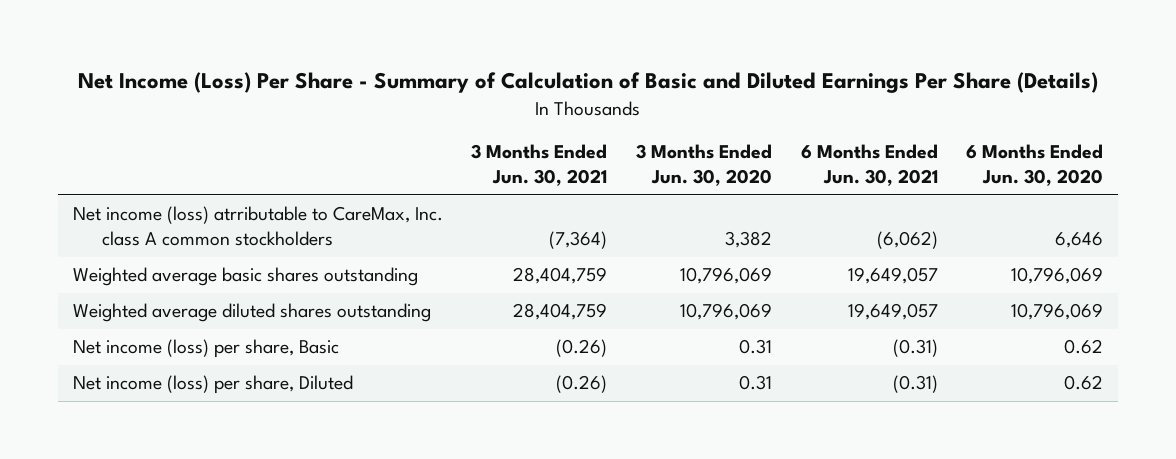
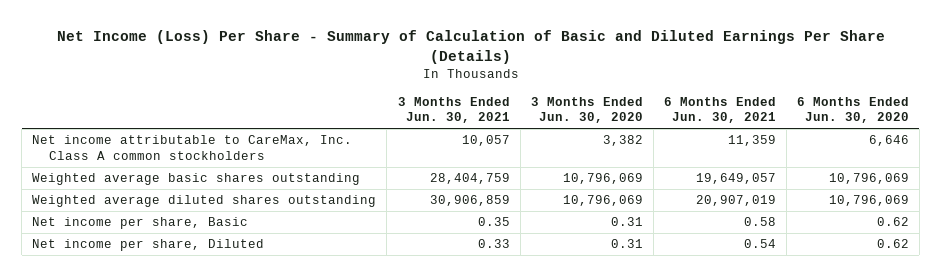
- Net income (loss) atrributable to CareMax, Inc. class A common stockholders | (7,364) | 3,382 | (6,062) | 6,646
+ Net income attributable to CareMax, Inc. Class A common stockholders | 10,057 | 3,382 | 11,359 | 6,646
- Weighted average diluted shares outstanding | 28,404,759 | 10,796,069 | 19,649,057 | 10,796,069
- Net income (loss) per share, Basic | (0.26) | 0.31 | (0.31) | 0.62
- Net income (loss) per share, Diluted | (0.26) | 0.31 | (0.31) | 0.62
+ Weighted average diluted shares outstanding | 30,906,859 | 10,796,069 | 20,907,019 | 10,796,069
+ Net income per share, Basic | 0.35 | 0.31 | 0.58 | 0.62
+ Net income per share, Diluted | 0.33 | 0.31 | 0.54 | 0.62

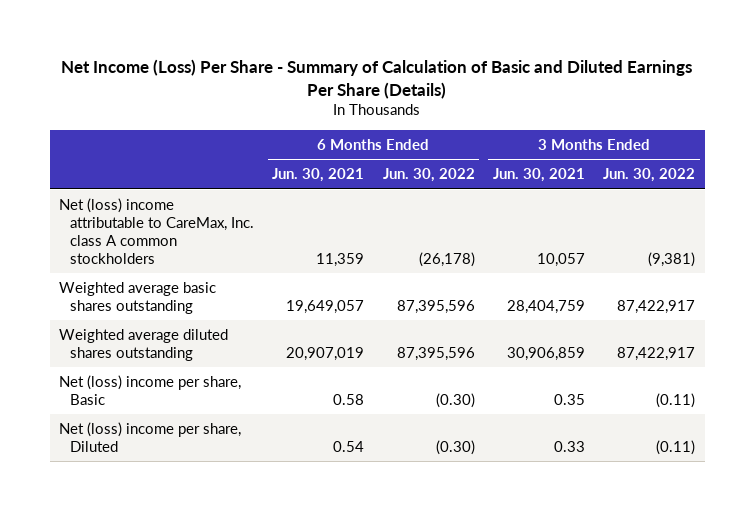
- | 3 Months Ended Jun. 30, 2021 | 3 Months Ended Jun. 30, 2020 | 6 Months Ended Jun. 30, 2021 | 6 Months Ended Jun. 30, 2020
+ | 6 Months Ended Jun. 30, 2021 | 6 Months Ended Jun. 30, 2022 | 3 Months Ended Jun. 30, 2021 | 3 Months Ended Jun. 30, 2022
- Net income attributable to CareMax, Inc. Class A common stockholders | 10,057 | 3,382 | 11,359 | 6,646
+ Net (loss) income attributable to CareMax, Inc. class A common stockholders | 11,359 | (26,178) | 10,057 | (9,381)
- Net income per share, Basic | 0.35 | 0.31 | 0.58 | 0.62
- Net income per share, Diluted | 0.33 | 0.31 | 0.54 | 0.62
+ Net (loss) income per share, Basic | 0.58 | (0.30) | 0.35 | (0.11)
+ Net (loss) income per share, Diluted | 0.54 | (0.30) | 0.33 | (0.11)

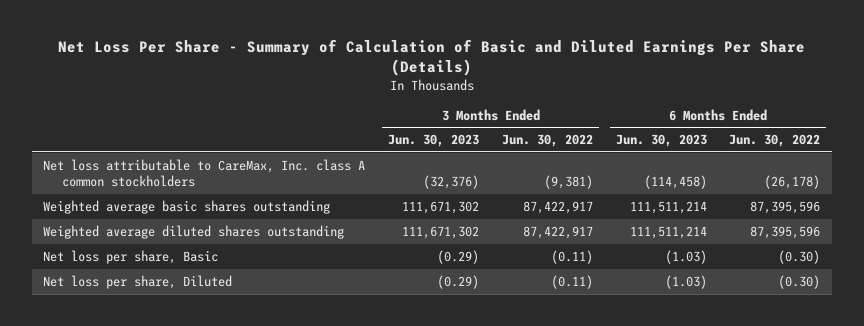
- Net Income (Loss) Per Share - Summary of Calculation of Basic and Diluted Earnings Per Share (Details)
+ Net Loss Per Share - Summary of Calculation of Basic and Diluted Earnings Per Share (Details)
- | 6 Months Ended Jun. 30, 2021 | 6 Months Ended Jun. 30, 2022 | 3 Months Ended Jun. 30, 2021 | 3 Months Ended Jun. 30, 2022
+ | 3 Months Ended Jun. 30, 2023 | 3 Months Ended Jun. 30, 2022 | 6 Months Ended Jun. 30, 2023 | 6 Months Ended Jun. 30, 2022
- Net (loss) income attributable to CareMax, Inc. class A common stockholders | 11,359 | (26,178) | 10,057 | (9,381)
+ Net loss attributable to CareMax, Inc. class A common stockholders | (32,376) | (9,381) | (114,458) | (26,178)
- Net (loss) income per share, Basic | 0.58 | (0.30) | 0.35 | (0.11)
- Net (loss) income per share, Diluted | 0.54 | (0.30) | 0.33 | (0.11)
+ Net loss per share, Basic | (0.29) | (0.11) | (1.03) | (0.30)
+ Net loss per share, Diluted | (0.29) | (0.11) | (1.03) | (0.30)

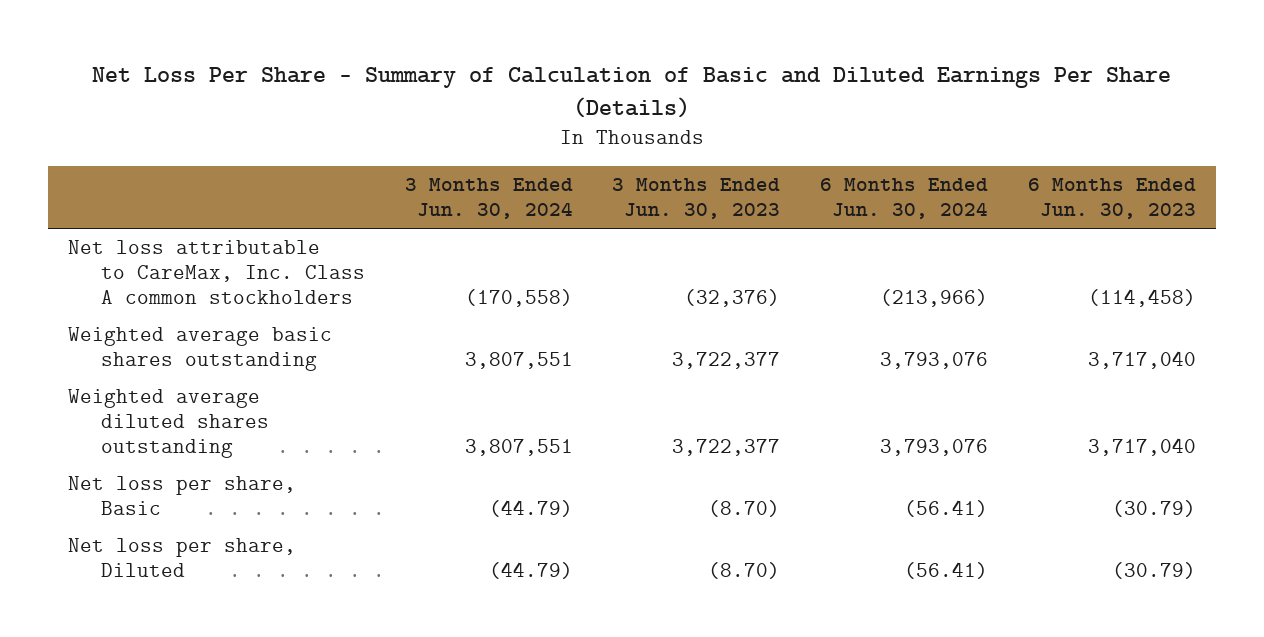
- | 3 Months Ended Jun. 30, 2023 | 3 Months Ended Jun. 30, 2022 | 6 Months Ended Jun. 30, 2023 | 6 Months Ended Jun. 30, 2022
+ | 3 Months Ended Jun. 30, 2024 | 3 Months Ended Jun. 30, 2023 | 6 Months Ended Jun. 30, 2024 | 6 Months Ended Jun. 30, 2023
- Net loss attributable to CareMax, Inc. class A common stockholders | (32,376) | (9,381) | (114,458) | (26,178)
- Weighted average basic shares outstanding | 111,671,302 | 87,422,917 | 111,511,214 | 87,395,596
- Weighted average diluted shares outstanding | 111,671,302 | 87,422,917 | 111,511,214 | 87,395,596
- Net loss per share, Basic | (0.29) | (0.11) | (1.03) | (0.30)
- Net loss per share, Diluted | (0.29) | (0.11) | (1.03) | (0.30)
+ Net loss attributable to CareMax, Inc. Class A common stockholders | (170,558) | (32,376) | (213,966) | (114,458)
+ Weighted average basic shares outstanding | 3,807,551 | 3,722,377 | 3,793,076 | 3,717,040
+ Weighted average diluted shares outstanding | 3,807,551 | 3,722,377 | 3,793,076 | 3,717,040
+ Net loss per share, Basic | (44.79) | (8.70) | (56.41) | (30.79)
+ Net loss per share, Diluted | (44.79) | (8.70) | (56.41) | (30.79)

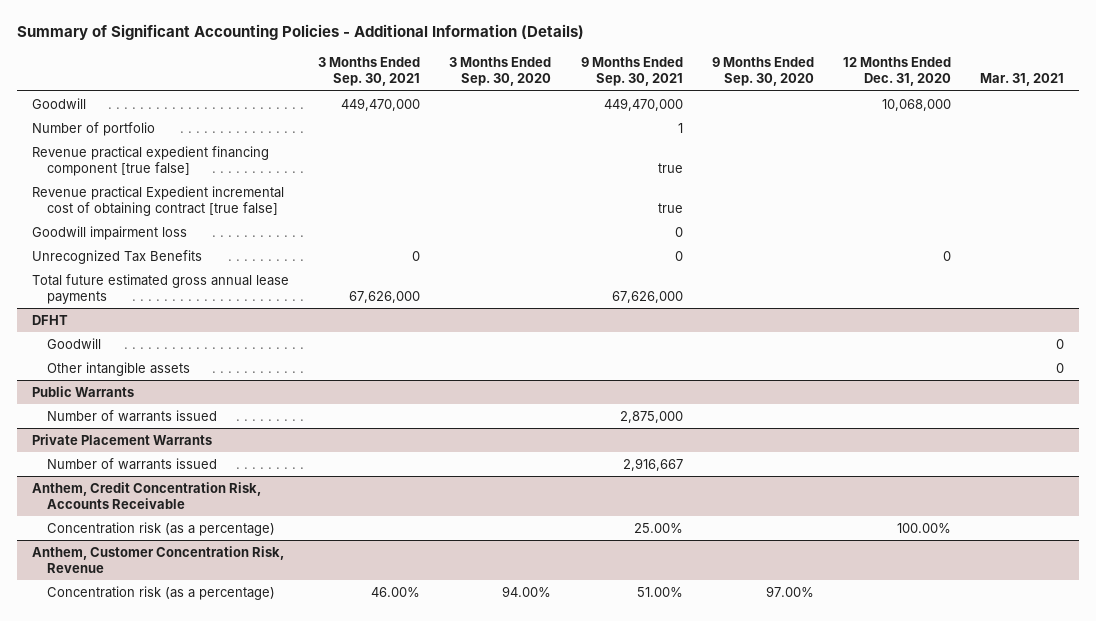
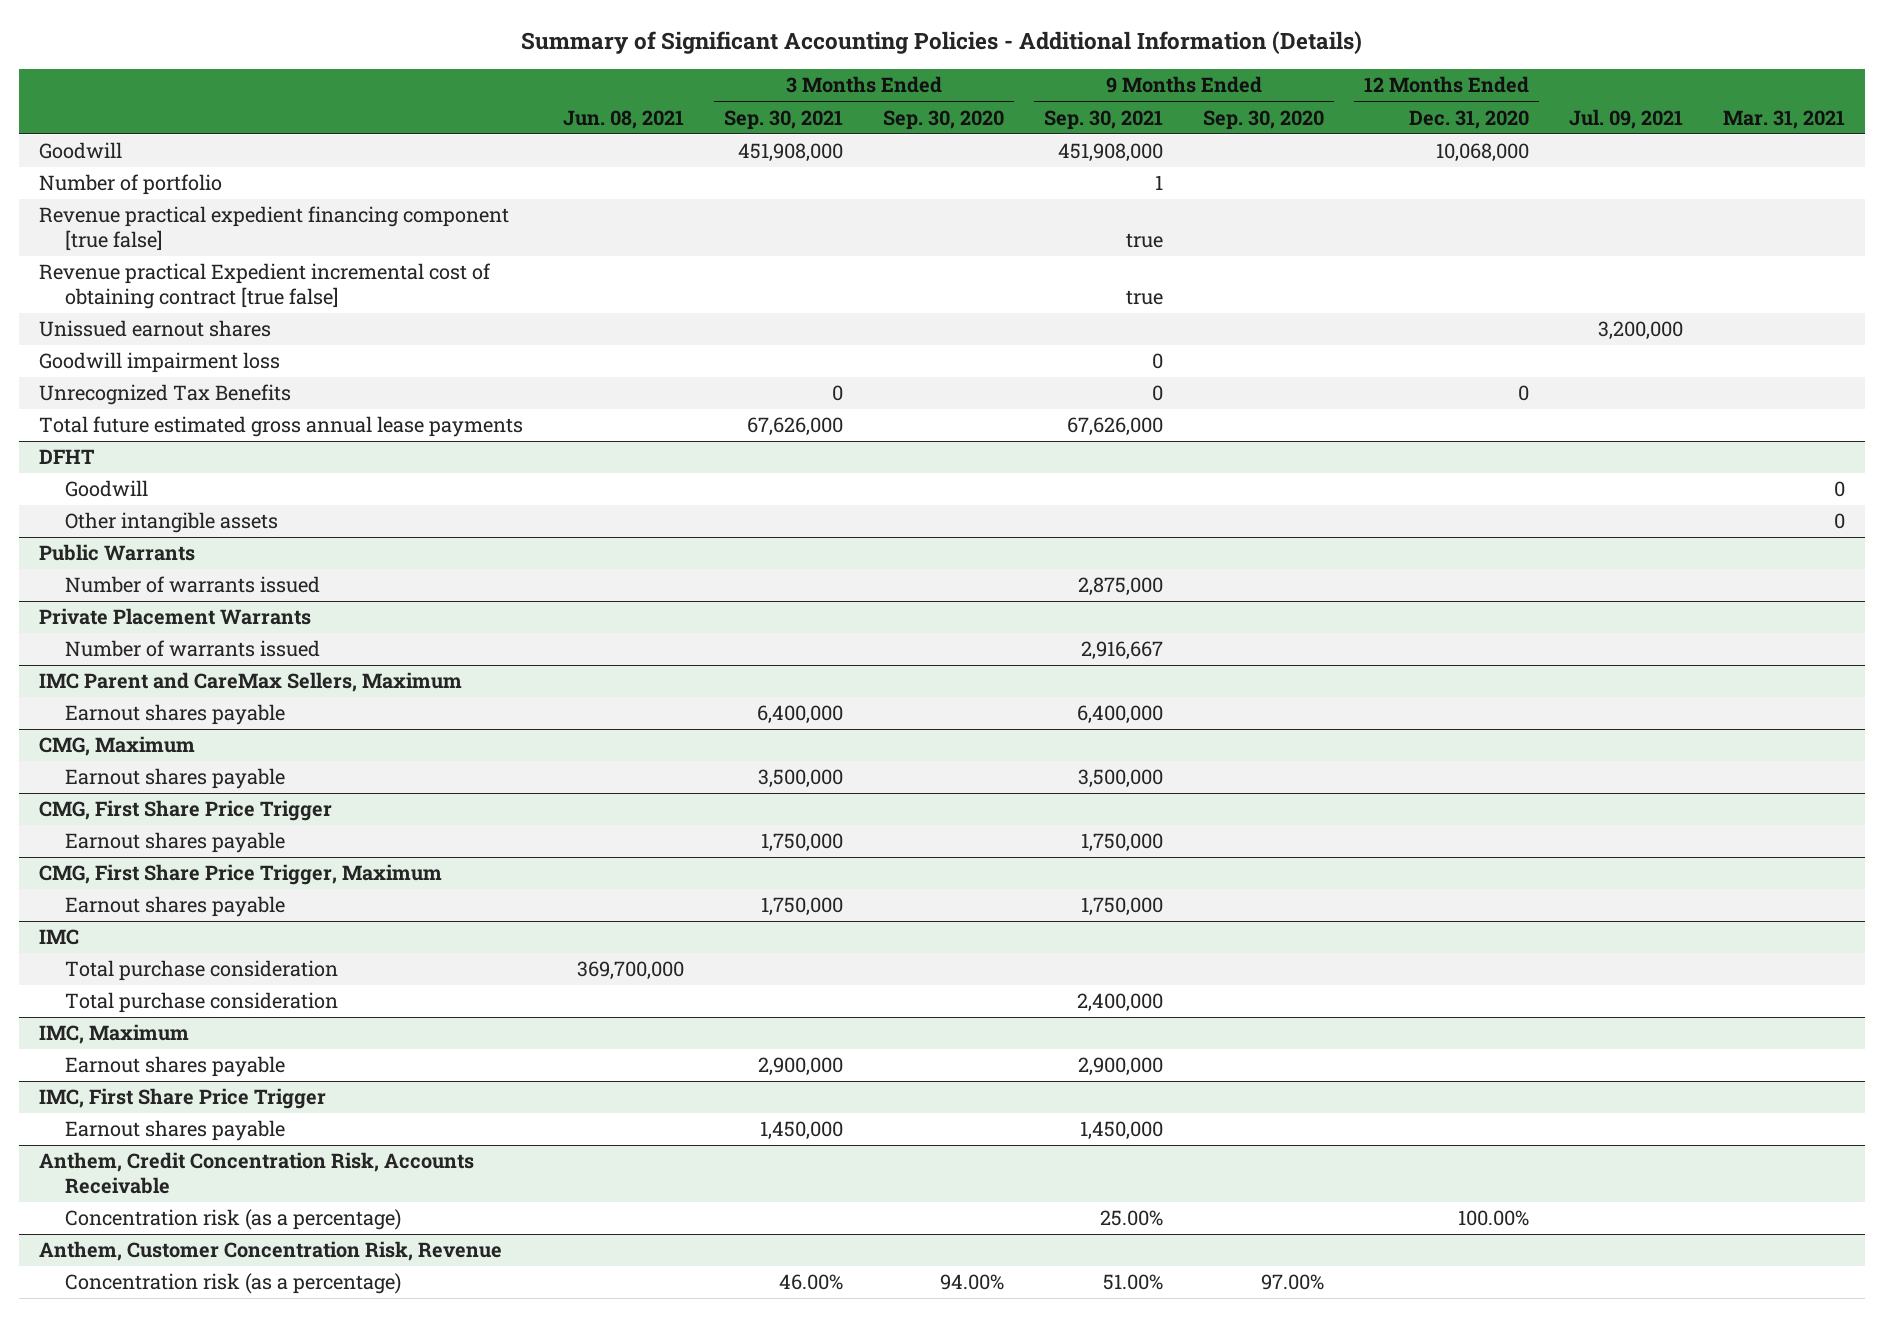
- | 3 Months Ended Sep. 30, 2021 | 3 Months Ended Sep. 30, 2020 | 9 Months Ended Sep. 30, 2021 | 9 Months Ended Sep. 30, 2020 | 12 Months Ended Dec. 31, 2020 | Mar. 31, 2021
+ | Jun. 08, 2021 | 3 Months Ended Sep. 30, 2021 | 3 Months Ended Sep. 30, 2020 | 9 Months Ended Sep. 30, 2021 | 9 Months Ended Sep. 30, 2020 | 12 Months Ended Dec. 31, 2020 | Jul. 09, 2021 | Mar. 31, 2021
- Goodwill | 449,470,000 | | 449,470,000 | | 10,068,000 |
+ Goodwill | | 451,908,000 | | 451,908,000 | | 10,068,000 | |
+ Unissued earnout shares | | | | | | | 3,200,000 |
+ IMC Parent and CareMax Sellers, Maximum
+ Earnout shares payable | | 6,400,000 | | 6,400,000 | | | |
+ CMG, Maximum
+ Earnout shares payable | | 3,500,000 | | 3,500,000 | | | |
+ CMG, First Share Price Trigger
+ Earnout shares payable | | 1,750,000 | | 1,750,000 | | | |
+ CMG, First Share Price Trigger, Maximum
+ Earnout shares payable | | 1,750,000 | | 1,750,000 | | | |
+ IMC
+ Total purchase consideration | 369,700,000 | | | | | | |
+ Total purchase consideration | | | | 2,400,000 | | | |
+ IMC, Maximum
+ Earnout shares payable | | 2,900,000 | | 2,900,000 | | | |
+ IMC, First Share Price Trigger
+ Earnout shares payable | | 1,450,000 | | 1,450,000 | | | |

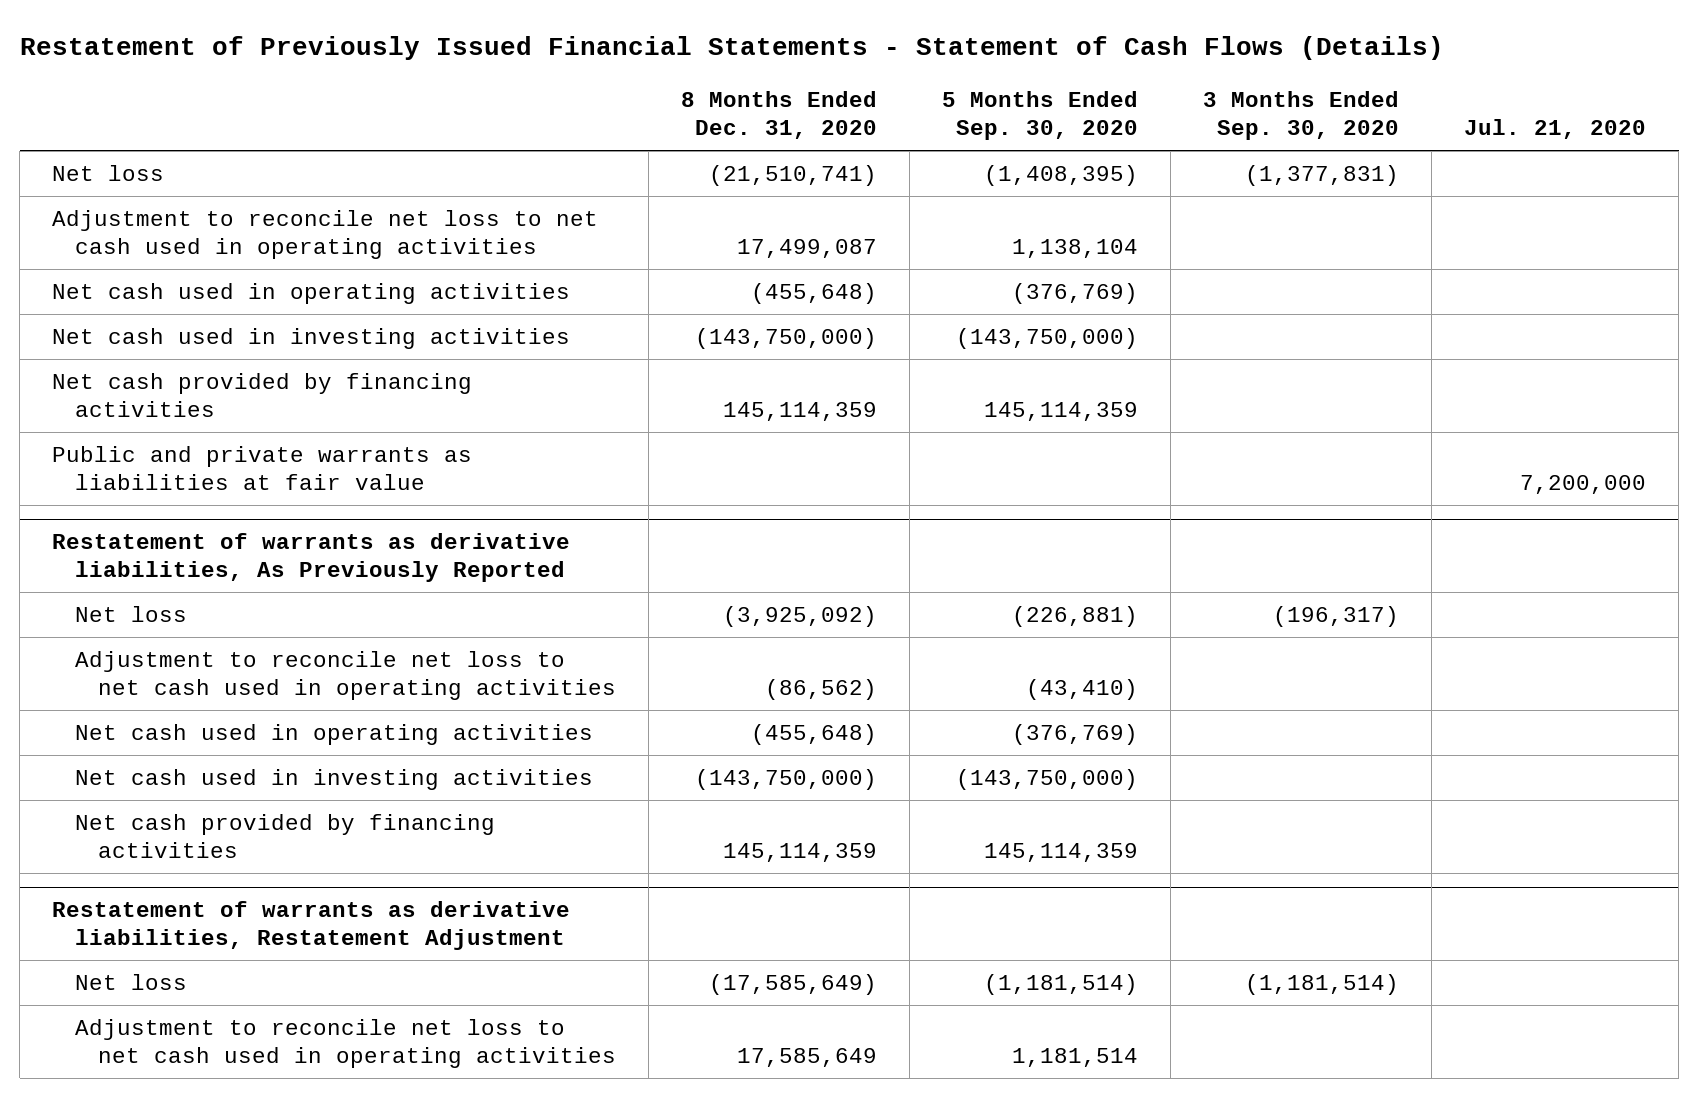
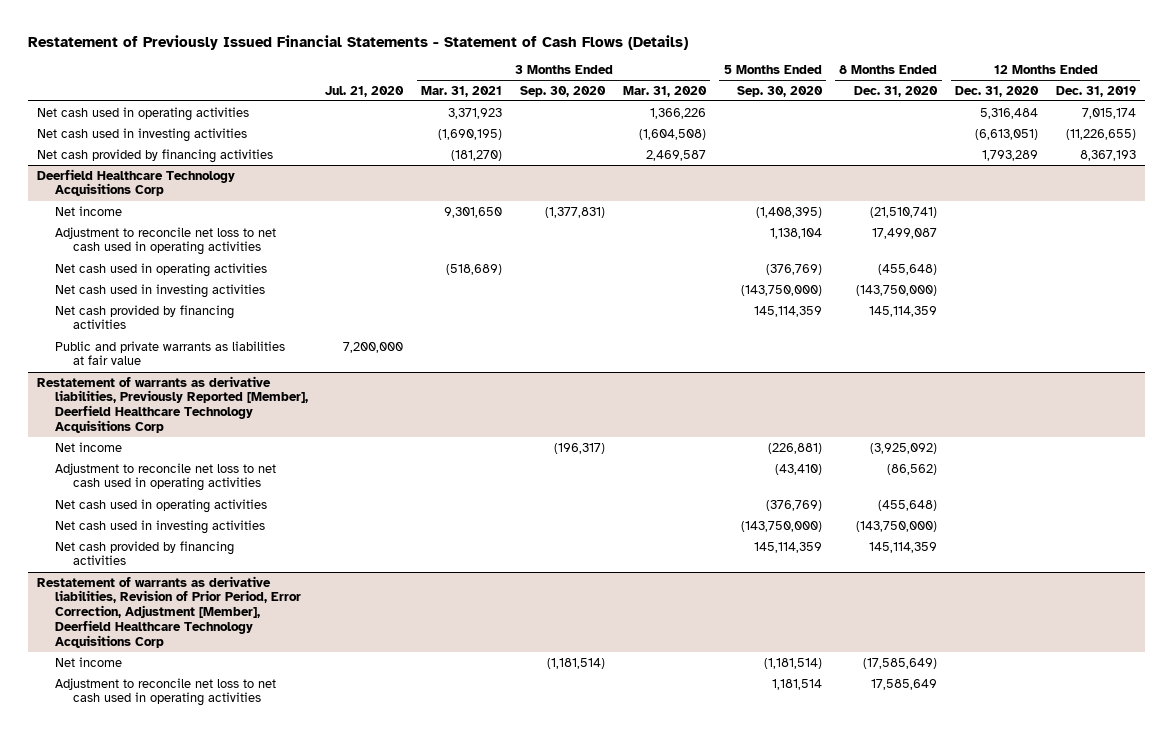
- | 8 Months Ended Dec. 31, 2020 | 5 Months Ended Sep. 30, 2020 | 3 Months Ended Sep. 30, 2020 | Jul. 21, 2020
+ | Jul. 21, 2020 | 3 Months Ended Mar. 31, 2021 | 3 Months Ended Sep. 30, 2020 | 3 Months Ended Mar. 31, 2020 | 5 Months Ended Sep. 30, 2020 | 8 Months Ended Dec. 31, 2020 | 12 Months Ended Dec. 31, 2020 | 12 Months Ended Dec. 31, 2019
- Net loss | (21,510,741) | (1,408,395) | (1,377,831) |
+ Net cash used in operating activities | | 3,371,923 | | 1,366,226 | | | 5,316,484 | 7,015,174
+ Net cash used in investing activities | | (1,690,195) | | (1,604,508) | | | (6,613,051) | (11,226,655)
+ Net cash provided by financing activities | | (181,270) | | 2,469,587 | | | 1,793,289 | 8,367,193
+ Deerfield Healthcare Technology Acquisitions Corp
+ Net income | | 9,301,650 | (1,377,831) | | (1,408,395) | (21,510,741) | |
- Restatement of warrants as derivative liabilities, As Previously Reported
- Net loss | (3,925,092) | (226,881) | (196,317) |
+ Restatement of warrants as derivative liabilities, Previously Reported [Member], Deerfield Healthcare Technology Acquisitions Corp
+ Net income | | | (196,317) | | (226,881) | (3,925,092) | |
- Restatement of warrants as derivative liabilities, Restatement Adjustment
- Net loss | (17,585,649) | (1,181,514) | (1,181,514) |
+ Restatement of warrants as derivative liabilities, Revision of Prior Period, Error Correction, Adjustment [Member], Deerfield Healthcare Technology Acquisitions Corp
+ Net income | | | (1,181,514) | | (1,181,514) | (17,585,649) | |

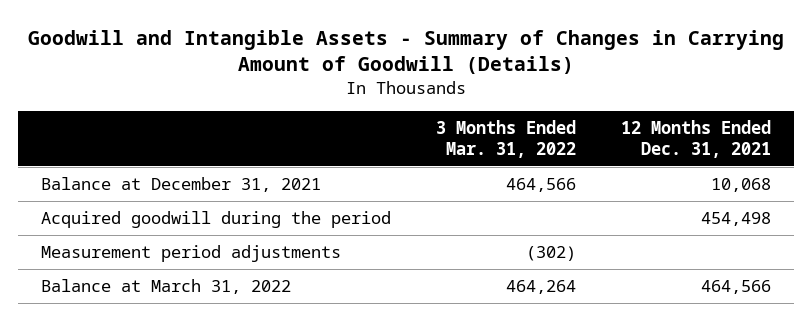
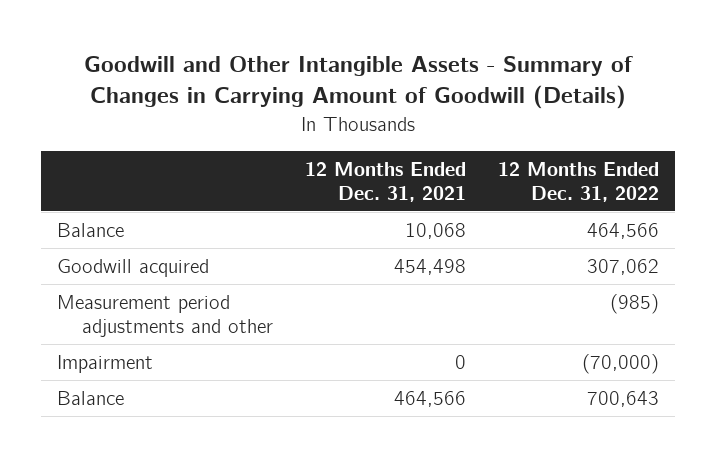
- Goodwill and Intangible Assets - Summary of Changes in Carrying Amount of Goodwill (Details)
+ Goodwill and Other Intangible Assets - Summary of Changes in Carrying Amount of Goodwill (Details)
- | 3 Months Ended Mar. 31, 2022 | 12 Months Ended Dec. 31, 2021
+ | 12 Months Ended Dec. 31, 2021 | 12 Months Ended Dec. 31, 2022
- Balance at December 31, 2021 | 464,566 | 10,068
- Acquired goodwill during the period | | 454,498
- Measurement period adjustments | (302) |
- Balance at March 31, 2022 | 464,264 | 464,566
+ Balance | 10,068 | 464,566
+ Goodwill acquired | 454,498 | 307,062
+ Measurement period adjustments and other | | (985)
+ Impairment | 0 | (70,000)
+ Balance | 464,566 | 700,643

